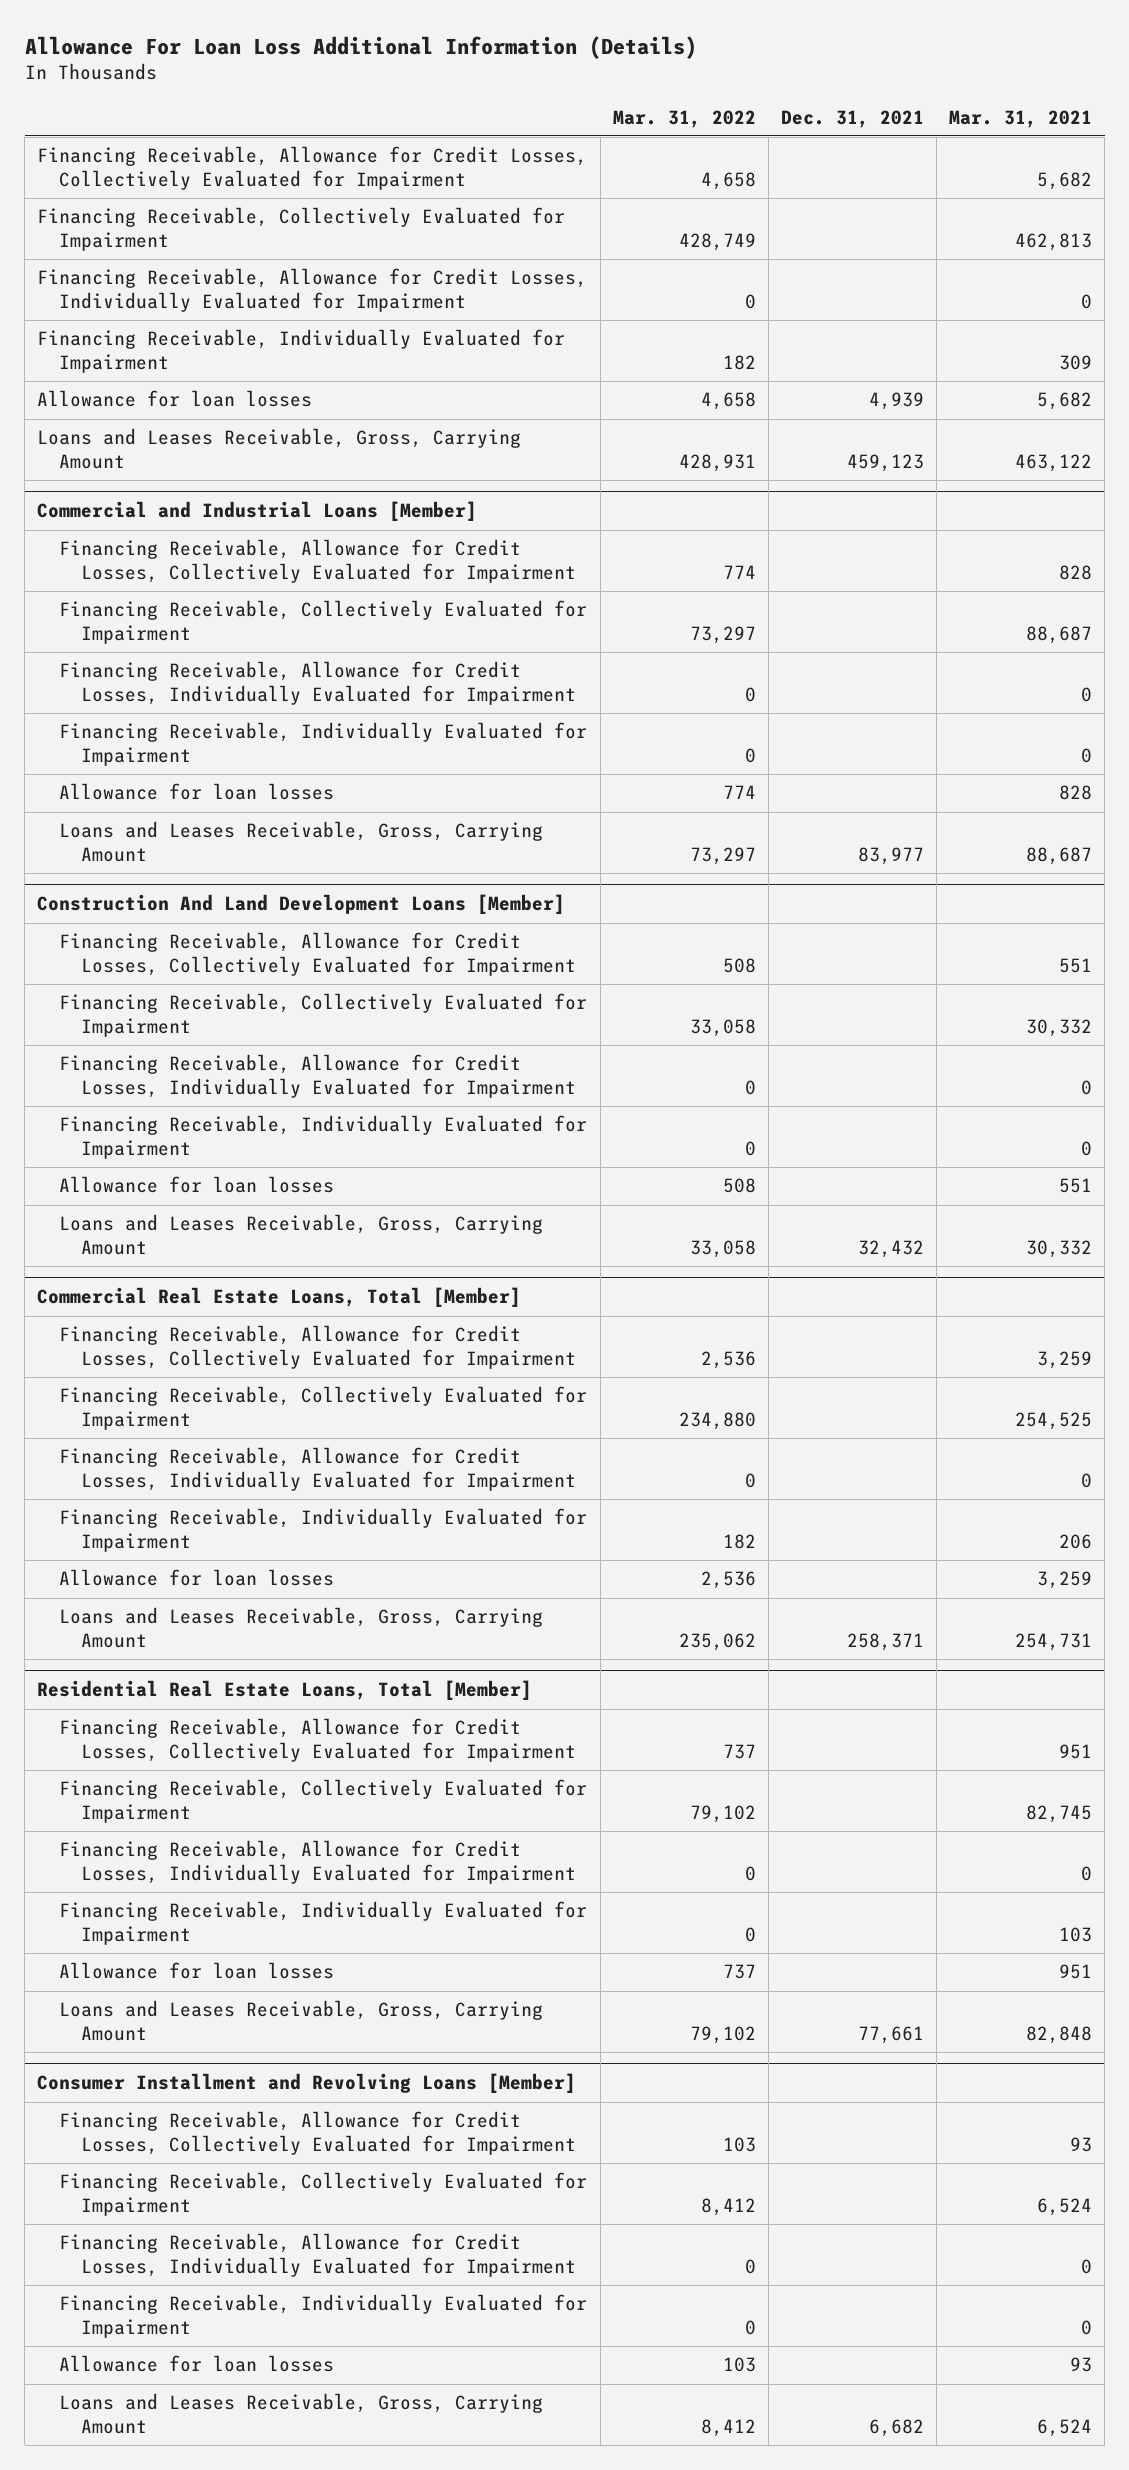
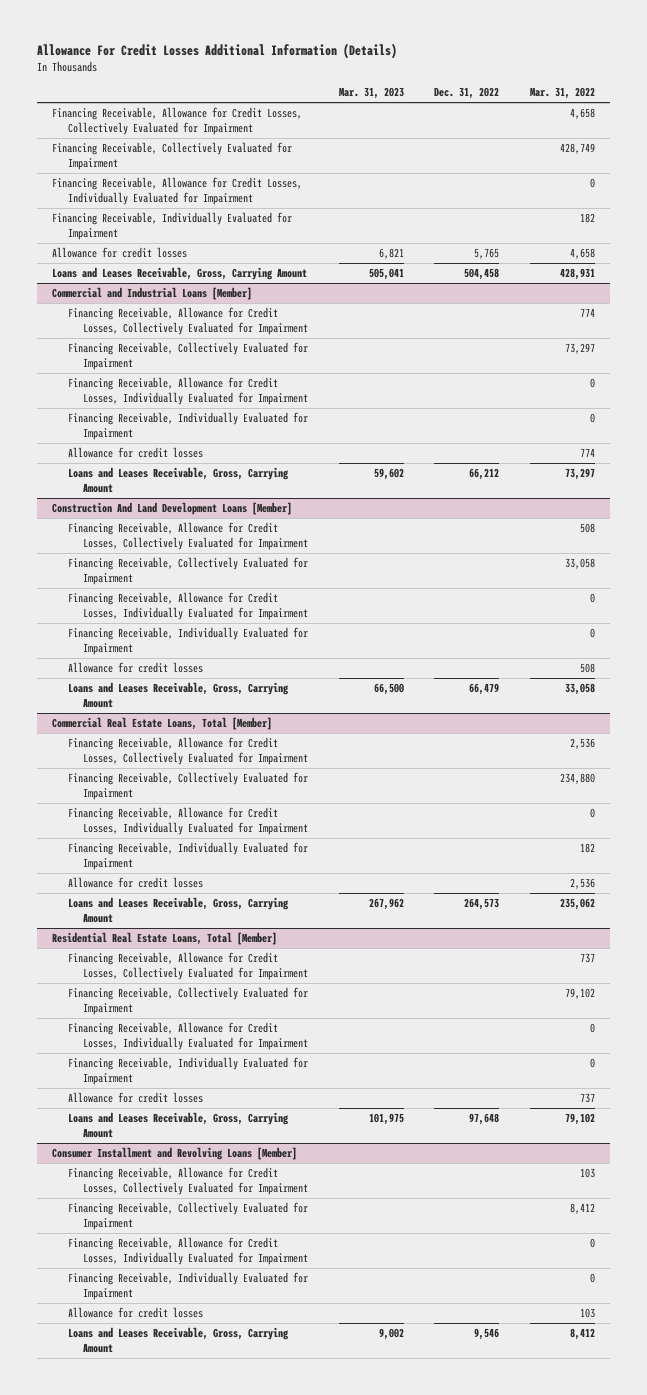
- Allowance For Loan Loss Additional Information (Details)
+ Allowance For Credit Losses Additional Information (Details)
- | Mar. 31, 2022 | Dec. 31, 2021 | Mar. 31, 2021
+ | Mar. 31, 2023 | Dec. 31, 2022 | Mar. 31, 2022
- Allowance for loan losses | 4,658 | 4,939 | 5,682
+ Allowance for credit losses | 6,821 | 5,765 | 4,658
@ Commercial and Industrial Loans [Member]
- Allowance for loan losses | 774 | | 828
+ Allowance for credit losses | | | 774
@ Construction And Land Development Loans [Member]
- Allowance for loan losses | 508 | | 551
+ Allowance for credit losses | | | 508
@ Commercial Real Estate Loans, Total [Member]
- Allowance for loan losses | 2,536 | | 3,259
+ Allowance for credit losses | | | 2,536
@ Residential Real Estate Loans, Total [Member]
- Allowance for loan losses | 737 | | 951
+ Allowance for credit losses | | | 737
@ Consumer Installment and Revolving Loans [Member]
- Allowance for loan losses | 103 | | 93
+ Allowance for credit losses | | | 103

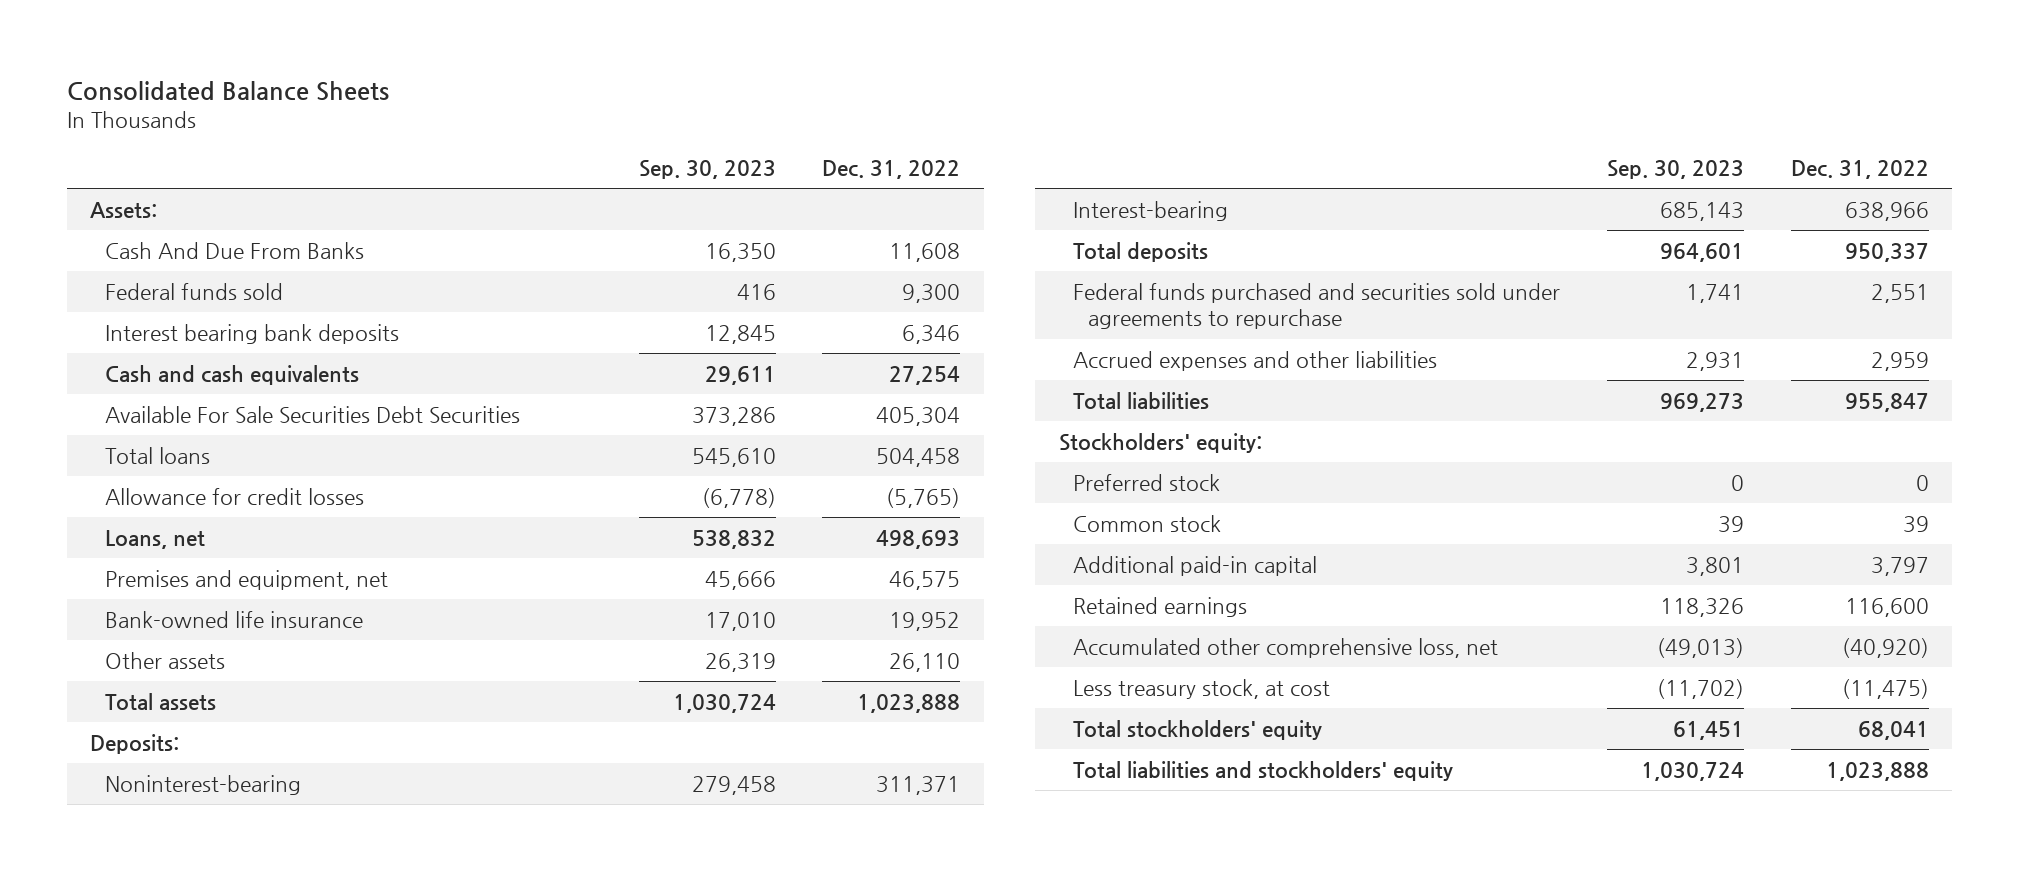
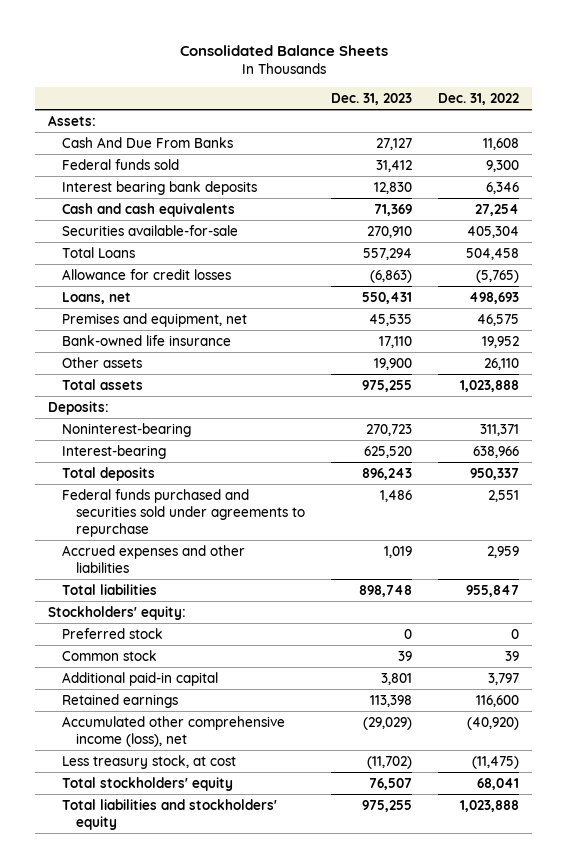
- | Sep. 30, 2023 | Dec. 31, 2022
+ | Dec. 31, 2023 | Dec. 31, 2022
- Available For Sale Securities Debt Securities | 373,286 | 405,304
- Total loans | 545,610 | 504,458
+ Securities available-for-sale | 270,910 | 405,304
+ Total Loans | 557,294 | 504,458
- Accumulated other comprehensive loss, net | (49,013) | (40,920)
+ Accumulated other comprehensive income (loss), net | (29,029) | (40,920)

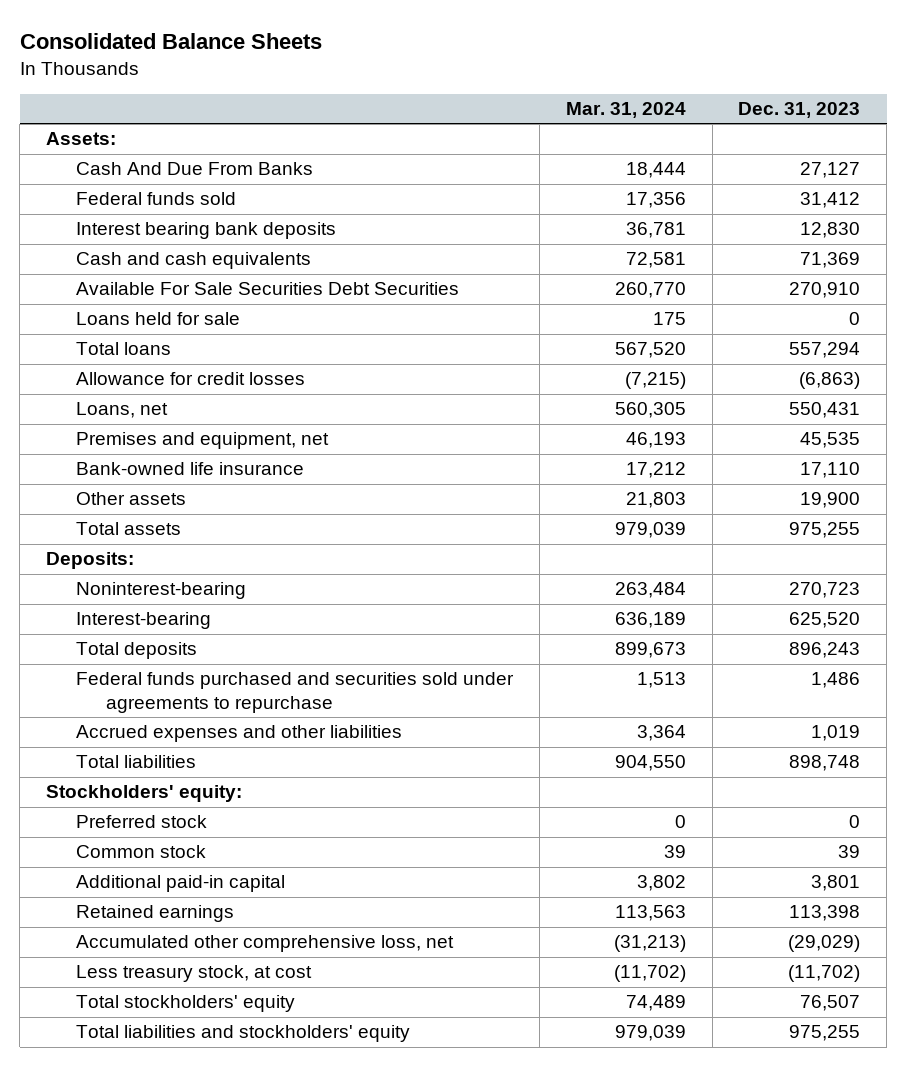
- | Dec. 31, 2023 | Dec. 31, 2022
+ | Mar. 31, 2024 | Dec. 31, 2023
- Securities available-for-sale | 270,910 | 405,304
- Total Loans | 557,294 | 504,458
+ Available For Sale Securities Debt Securities | 260,770 | 270,910
+ Loans held for sale | 175 | 0
+ Total loans | 567,520 | 557,294
- Accumulated other comprehensive income (loss), net | (29,029) | (40,920)
+ Accumulated other comprehensive loss, net | (31,213) | (29,029)

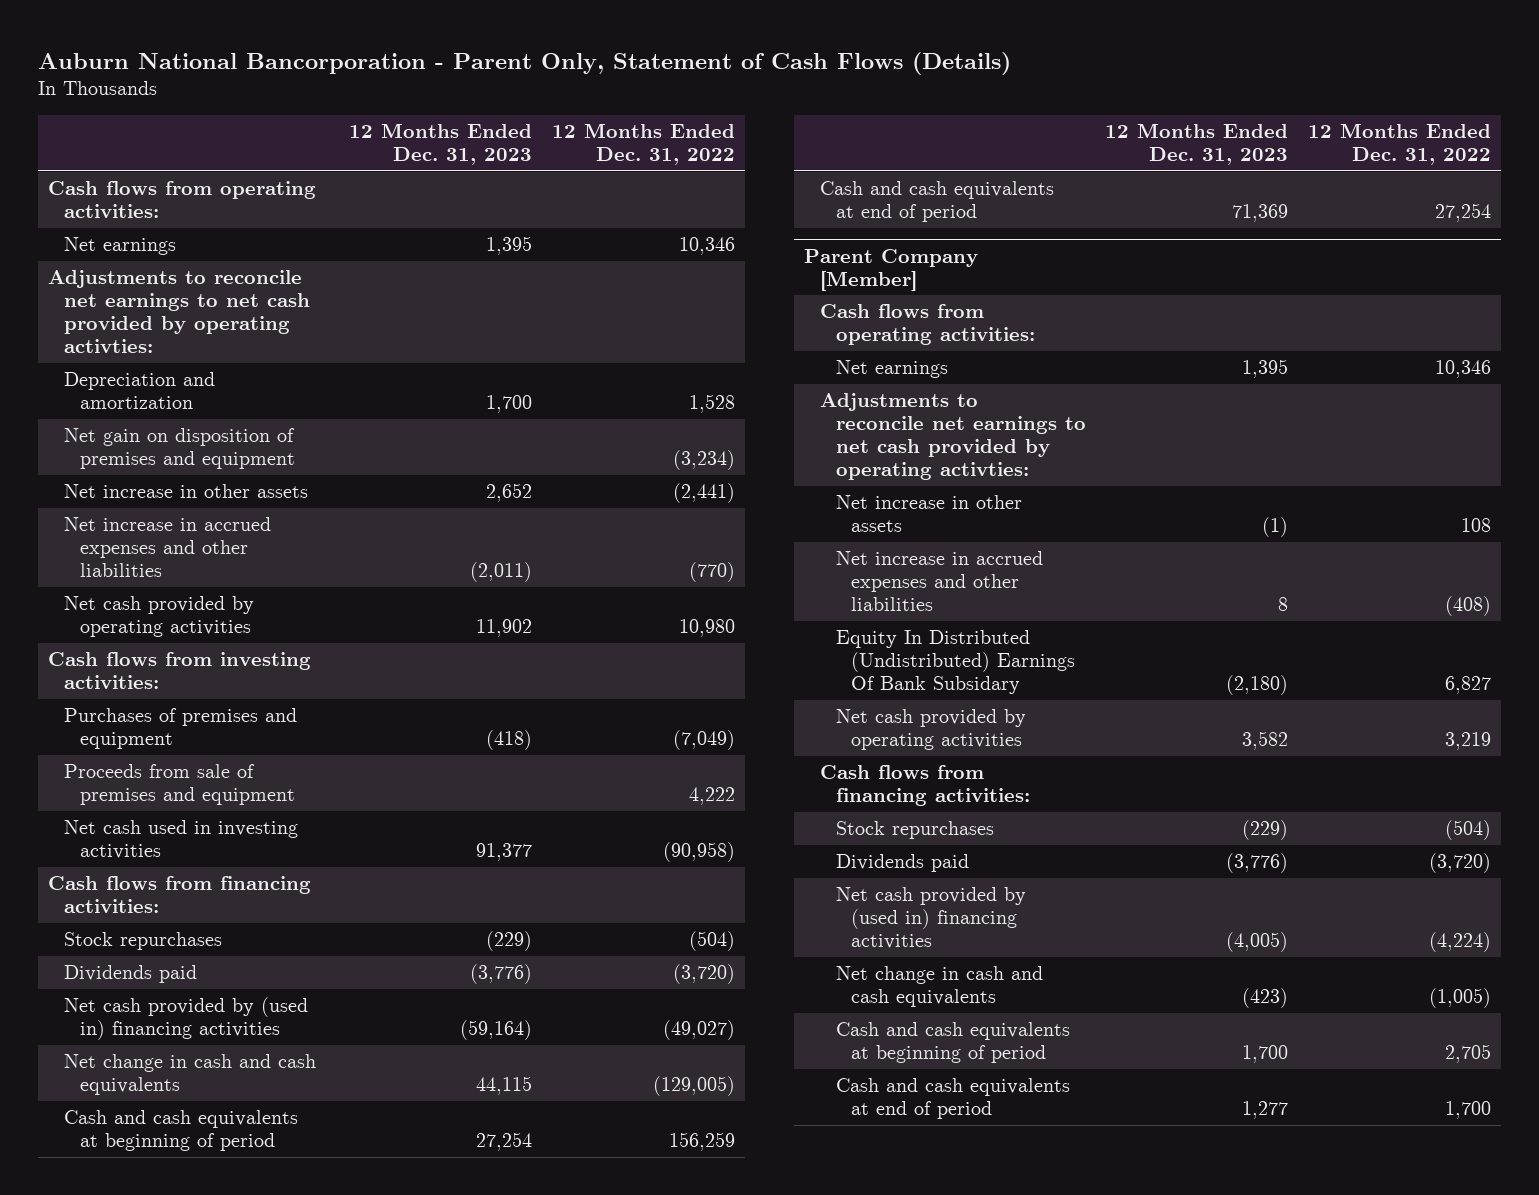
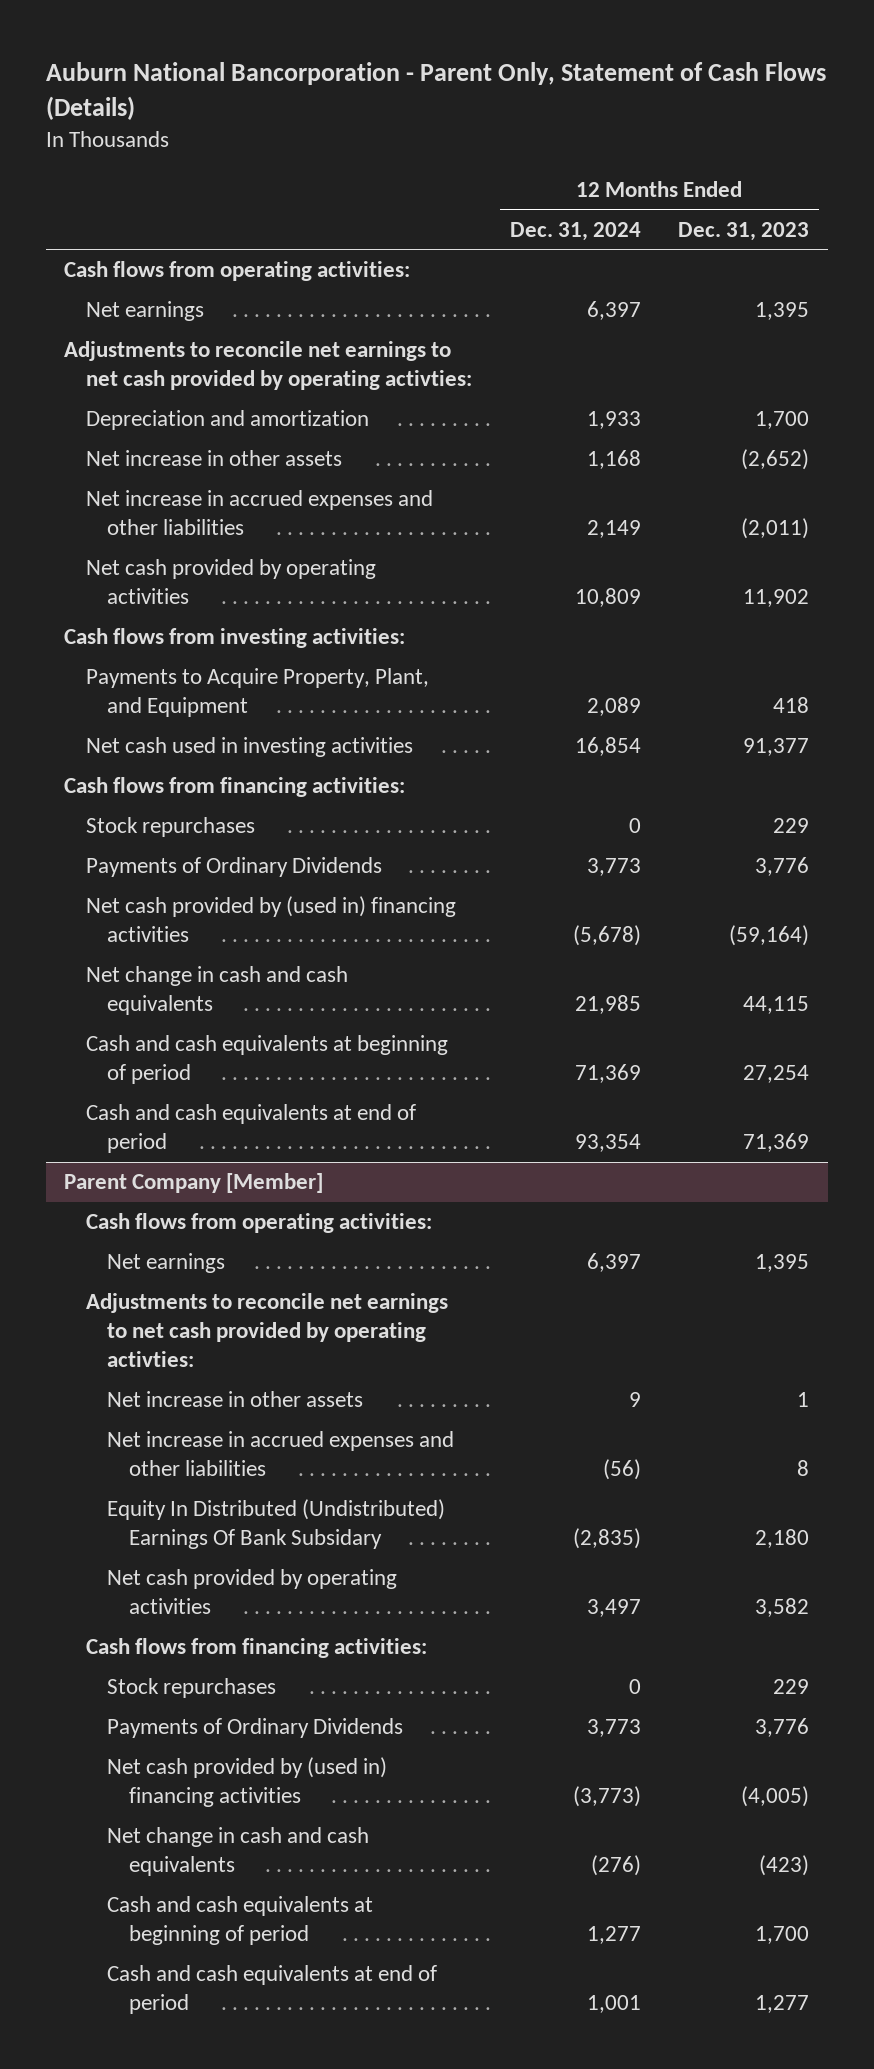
- | 12 Months Ended Dec. 31, 2023 | 12 Months Ended Dec. 31, 2022
+ | 12 Months Ended Dec. 31, 2024 | 12 Months Ended Dec. 31, 2023
- Net gain on disposition of premises and equipment | | (3,234)
- Net increase in other assets | 2,652 | (2,441)
+ Net increase in other assets | 1,168 | (2,652)
- Purchases of premises and equipment | (418) | (7,049)
- Proceeds from sale of premises and equipment | | 4,222
+ Payments to Acquire Property, Plant, and Equipment | 2,089 | 418
- Stock repurchases | (229) | (504)
- Dividends paid | (3,776) | (3,720)
+ Stock repurchases | 0 | 229
+ Payments of Ordinary Dividends | 3,773 | 3,776
@ Parent Company [Member]
- Net increase in other assets | (1) | 108
+ Net increase in other assets | 9 | 1
- Equity In Distributed (Undistributed) Earnings Of Bank Subsidary | (2,180) | 6,827
+ Equity In Distributed (Undistributed) Earnings Of Bank Subsidary | (2,835) | 2,180
- Stock repurchases | (229) | (504)
- Dividends paid | (3,776) | (3,720)
+ Stock repurchases | 0 | 229
+ Payments of Ordinary Dividends | 3,773 | 3,776

